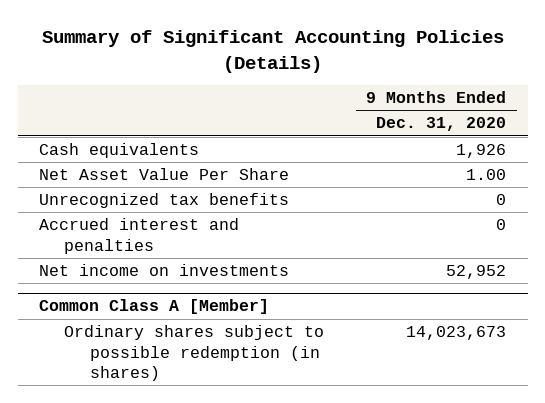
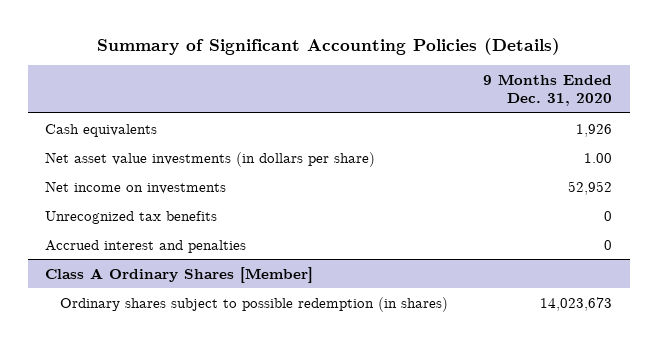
- Net Asset Value Per Share | 1.00
+ Net asset value investments (in dollars per share) | 1.00
moved up: Net income on investments | 52,952
- Common Class A [Member]
+ Class A Ordinary Shares [Member]

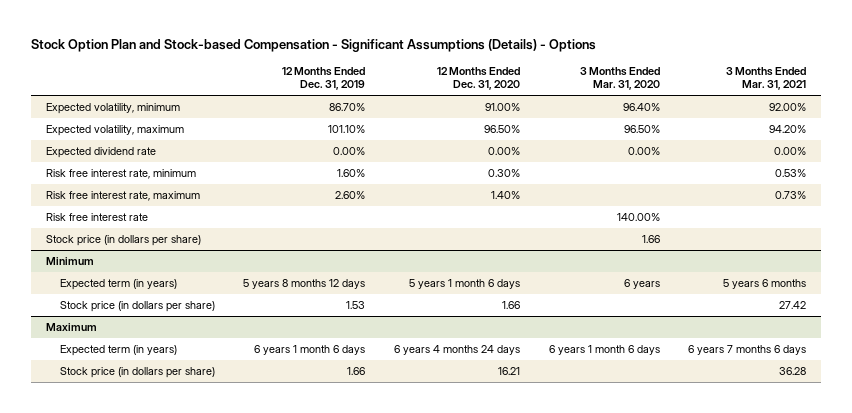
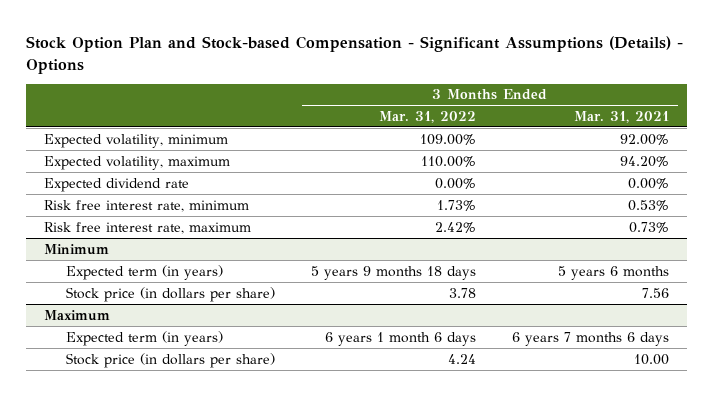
- | 12 Months Ended Dec. 31, 2019 | 12 Months Ended Dec. 31, 2020 | 3 Months Ended Mar. 31, 2020 | 3 Months Ended Mar. 31, 2021
+ | 3 Months Ended Mar. 31, 2022 | 3 Months Ended Mar. 31, 2021
- Risk free interest rate | | | 140.00% |
- Stock price (in dollars per share) | | | 1.66 |
@ Minimum
- Stock price (in dollars per share) | 1.53 | 1.66 | | 27.42
+ Stock price (in dollars per share) | 3.78 | 7.56
@ Maximum
- Stock price (in dollars per share) | 1.66 | 16.21 | | 36.28
+ Stock price (in dollars per share) | 4.24 | 10.00

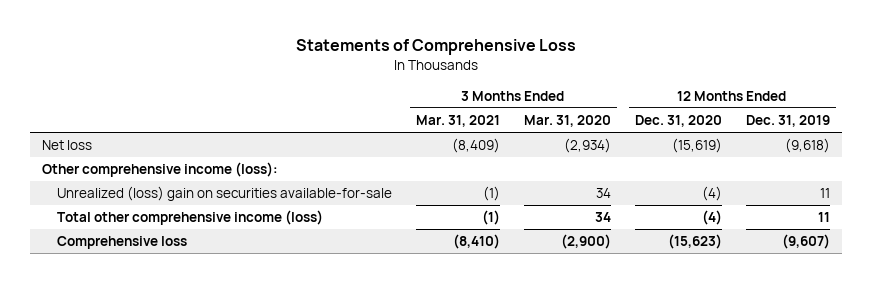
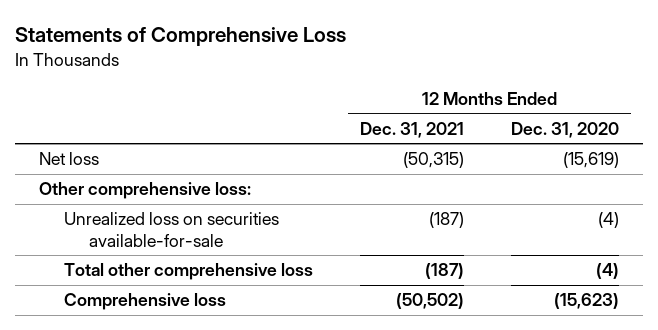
- | 3 Months Ended Mar. 31, 2021 | 3 Months Ended Mar. 31, 2020 | 12 Months Ended Dec. 31, 2020 | 12 Months Ended Dec. 31, 2019
+ | 12 Months Ended Dec. 31, 2021 | 12 Months Ended Dec. 31, 2020
- Other comprehensive income (loss):
- Unrealized (loss) gain on securities available-for-sale | (1) | 34 | (4) | 11
- Total other comprehensive income (loss) | (1) | 34 | (4) | 11
+ Other comprehensive loss:
+ Unrealized loss on securities available-for-sale | (187) | (4)
+ Total other comprehensive loss | (187) | (4)

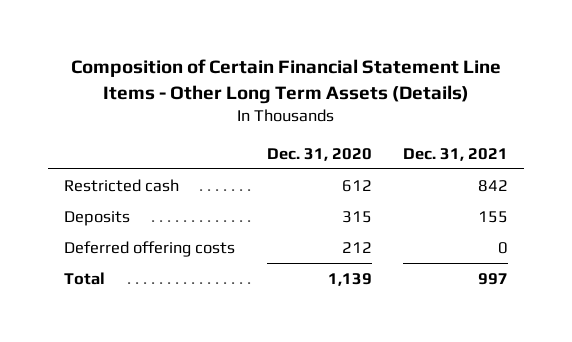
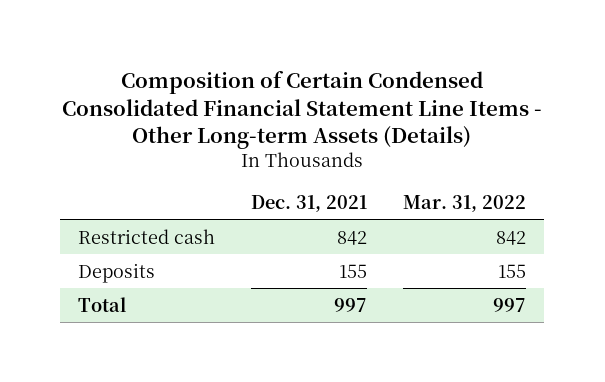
- Composition of Certain Financial Statement Line Items - Other Long Term Assets (Details)
+ Composition of Certain Condensed Consolidated Financial Statement Line Items - Other Long-term Assets (Details)
- | Dec. 31, 2020 | Dec. 31, 2021
+ | Dec. 31, 2021 | Mar. 31, 2022
- Deferred offering costs | 212 | 0

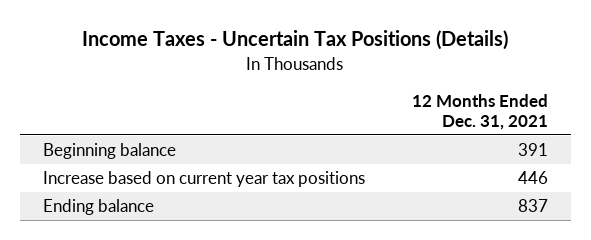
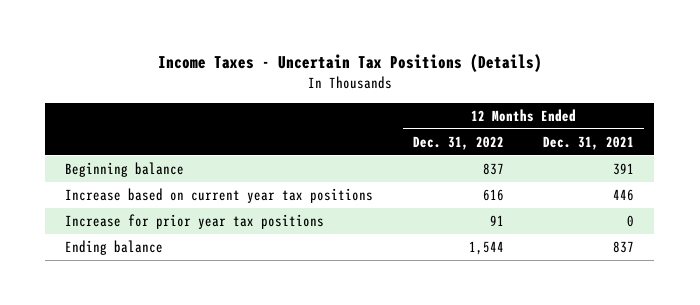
- | 12 Months Ended Dec. 31, 2021
+ | 12 Months Ended Dec. 31, 2022 | 12 Months Ended Dec. 31, 2021
+ Increase for prior year tax positions | 91 | 0

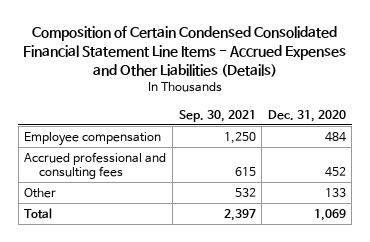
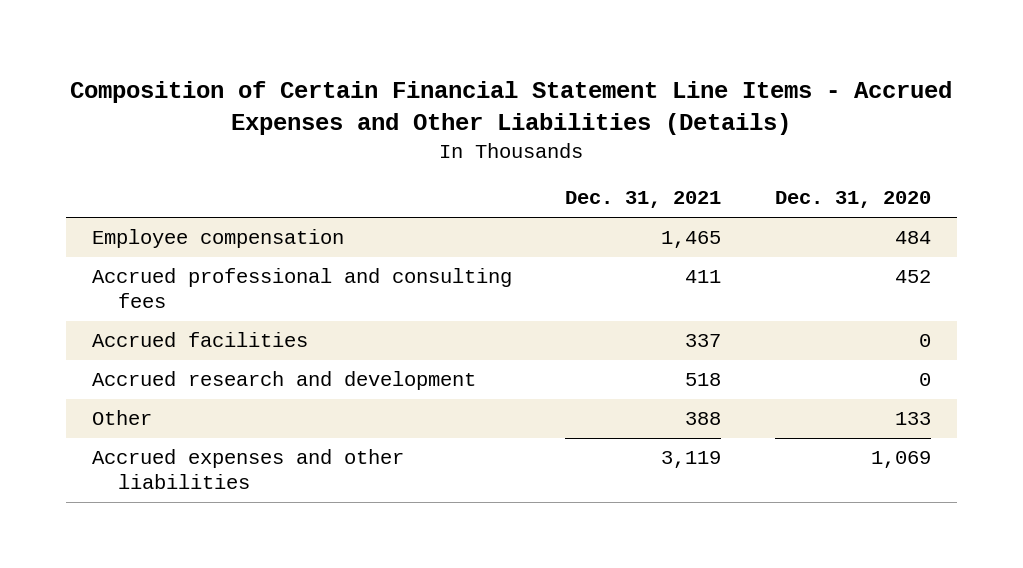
- Composition of Certain Condensed Consolidated Financial Statement Line Items - Accrued Expenses and Other Liabilities (Details)
+ Composition of Certain Financial Statement Line Items - Accrued Expenses and Other Liabilities (Details)
- | Sep. 30, 2021 | Dec. 31, 2020
+ | Dec. 31, 2021 | Dec. 31, 2020
+ Accrued facilities | 337 | 0
+ Accrued research and development | 518 | 0
- Total | 2,397 | 1,069
+ Accrued expenses and other liabilities | 3,119 | 1,069

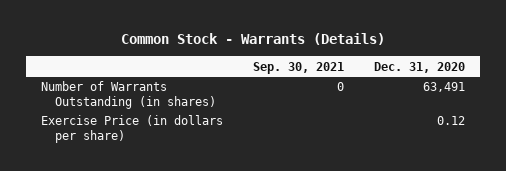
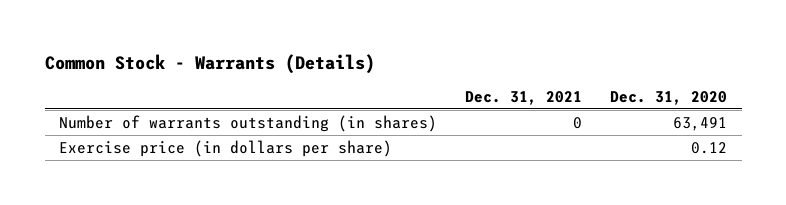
- | Sep. 30, 2021 | Dec. 31, 2020
+ | Dec. 31, 2021 | Dec. 31, 2020
- Number of Warrants Outstanding (in shares) | 0 | 63,491
- Exercise Price (in dollars per share) | | 0.12
+ Number of warrants outstanding (in shares) | 0 | 63,491
+ Exercise price (in dollars per share) | | 0.12

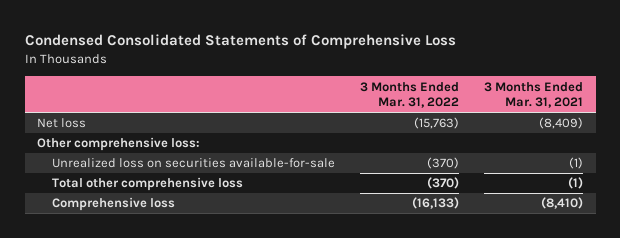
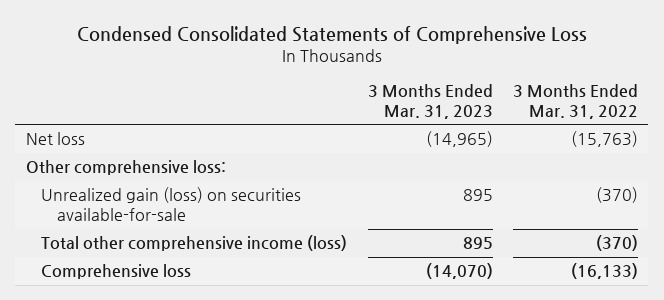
- | 3 Months Ended Mar. 31, 2022 | 3 Months Ended Mar. 31, 2021
+ | 3 Months Ended Mar. 31, 2023 | 3 Months Ended Mar. 31, 2022
- Unrealized loss on securities available-for-sale | (370) | (1)
- Total other comprehensive loss | (370) | (1)
+ Unrealized gain (loss) on securities available-for-sale | 895 | (370)
+ Total other comprehensive income (loss) | 895 | (370)

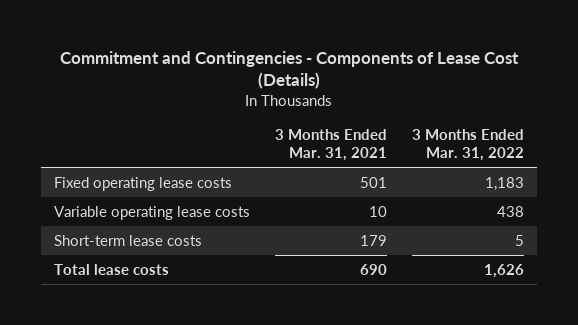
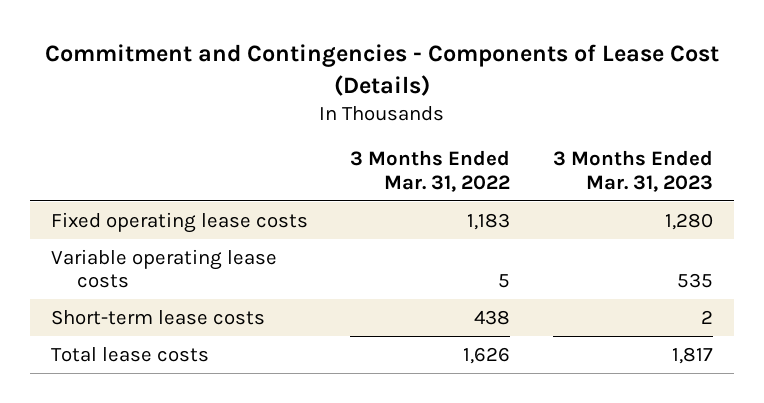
- | 3 Months Ended Mar. 31, 2021 | 3 Months Ended Mar. 31, 2022
+ | 3 Months Ended Mar. 31, 2022 | 3 Months Ended Mar. 31, 2023
- Variable operating lease costs | 10 | 438
- Short-term lease costs | 179 | 5
+ Variable operating lease costs | 5 | 535
+ Short-term lease costs | 438 | 2

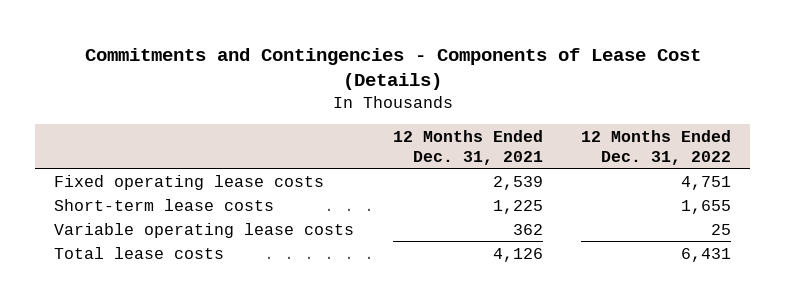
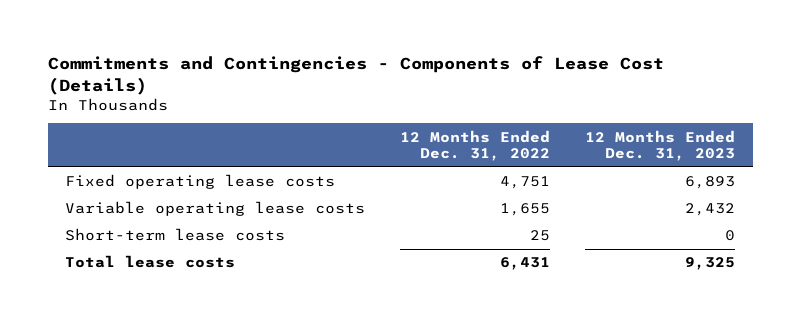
- | 12 Months Ended Dec. 31, 2021 | 12 Months Ended Dec. 31, 2022
+ | 12 Months Ended Dec. 31, 2022 | 12 Months Ended Dec. 31, 2023
- Short-term lease costs | 1,225 | 1,655
- Variable operating lease costs | 362 | 25
+ Variable operating lease costs | 1,655 | 2,432
+ Short-term lease costs | 25 | 0

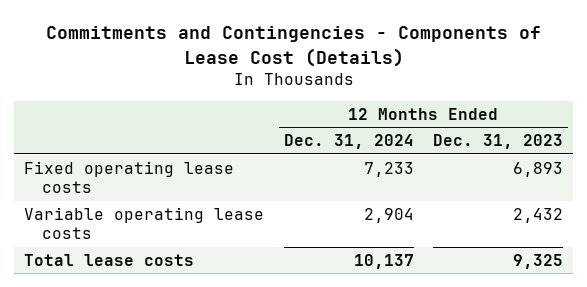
- | 12 Months Ended Dec. 31, 2022 | 12 Months Ended Dec. 31, 2023
+ | 12 Months Ended Dec. 31, 2024 | 12 Months Ended Dec. 31, 2023
- Short-term lease costs | 25 | 0

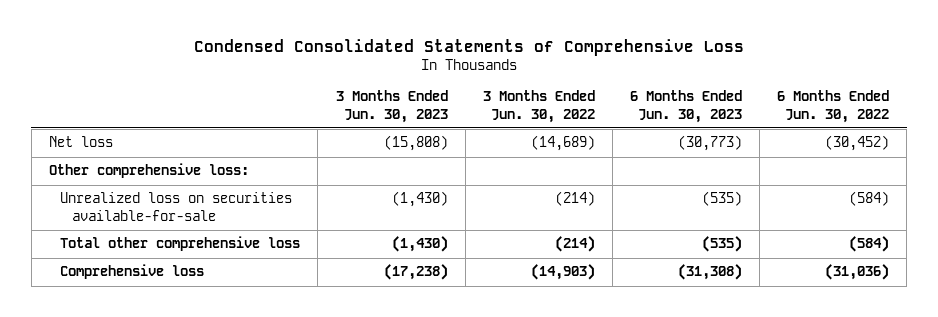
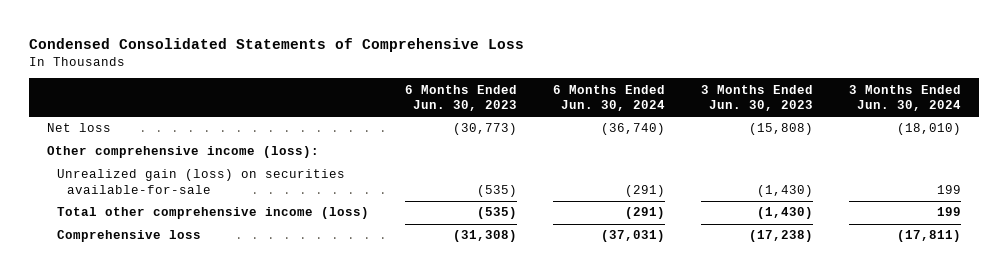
- | 3 Months Ended Jun. 30, 2023 | 3 Months Ended Jun. 30, 2022 | 6 Months Ended Jun. 30, 2023 | 6 Months Ended Jun. 30, 2022
+ | 6 Months Ended Jun. 30, 2023 | 6 Months Ended Jun. 30, 2024 | 3 Months Ended Jun. 30, 2023 | 3 Months Ended Jun. 30, 2024
- Other comprehensive loss:
- Unrealized loss on securities available-for-sale | (1,430) | (214) | (535) | (584)
- Total other comprehensive loss | (1,430) | (214) | (535) | (584)
+ Other comprehensive income (loss):
+ Unrealized gain (loss) on securities available-for-sale | (535) | (291) | (1,430) | 199
+ Total other comprehensive income (loss) | (535) | (291) | (1,430) | 199

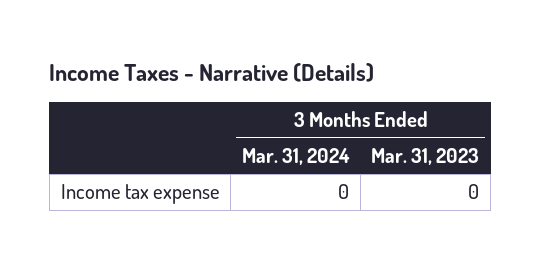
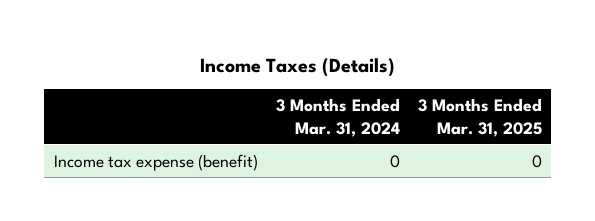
- Income Taxes - Narrative (Details)
+ Income Taxes (Details)
- | 3 Months Ended Mar. 31, 2024 | 3 Months Ended Mar. 31, 2023
+ | 3 Months Ended Mar. 31, 2024 | 3 Months Ended Mar. 31, 2025
- Income tax expense | 0 | 0
+ Income tax expense (benefit) | 0 | 0

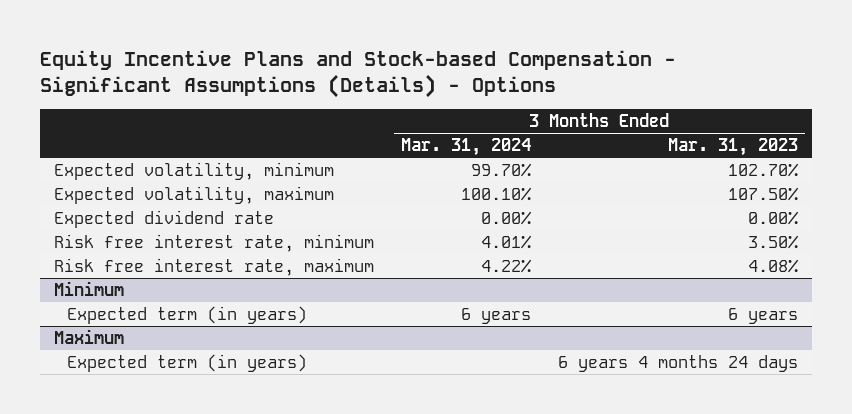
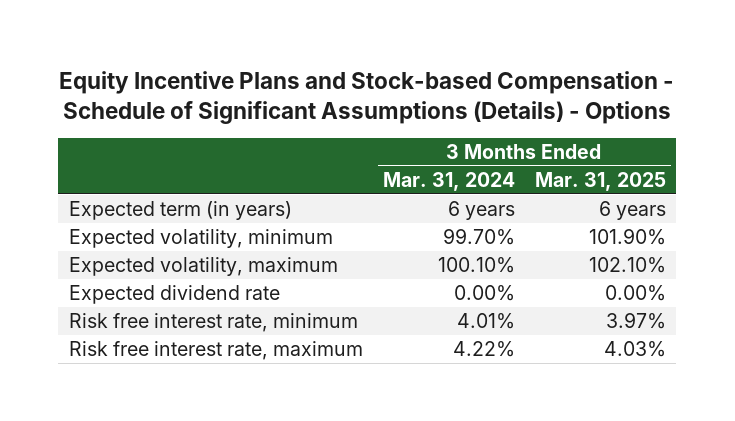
- Equity Incentive Plans and Stock-based Compensation - Significant Assumptions (Details) - Options
+ Equity Incentive Plans and Stock-based Compensation - Schedule of Significant Assumptions (Details) - Options
- | 3 Months Ended Mar. 31, 2024 | 3 Months Ended Mar. 31, 2023
+ | 3 Months Ended Mar. 31, 2024 | 3 Months Ended Mar. 31, 2025
+ Expected term (in years) | 6 years | 6 years
- Minimum
- Expected term (in years) | 6 years | 6 years
- Maximum
- Expected term (in years) | | 6 years 4 months 24 days

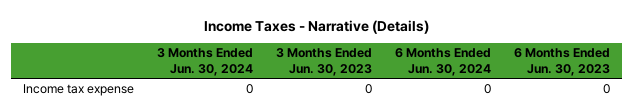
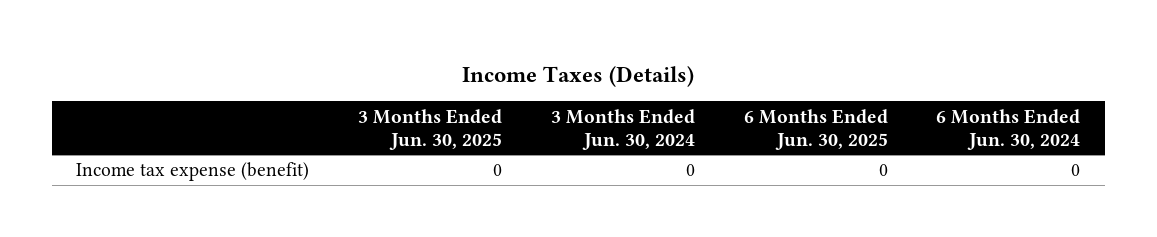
- Income Taxes - Narrative (Details)
+ Income Taxes (Details)
- | 3 Months Ended Jun. 30, 2024 | 3 Months Ended Jun. 30, 2023 | 6 Months Ended Jun. 30, 2024 | 6 Months Ended Jun. 30, 2023
+ | 3 Months Ended Jun. 30, 2025 | 3 Months Ended Jun. 30, 2024 | 6 Months Ended Jun. 30, 2025 | 6 Months Ended Jun. 30, 2024
- Income tax expense | 0 | 0 | 0 | 0
+ Income tax expense (benefit) | 0 | 0 | 0 | 0

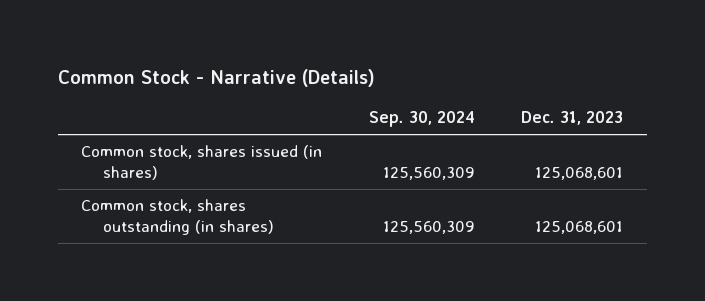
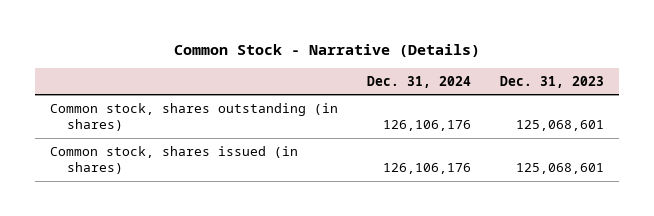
- | Sep. 30, 2024 | Dec. 31, 2023
+ | Dec. 31, 2024 | Dec. 31, 2023
moved down: Common stock, shares issued (in shares) | 126,106,176 | 125,068,601

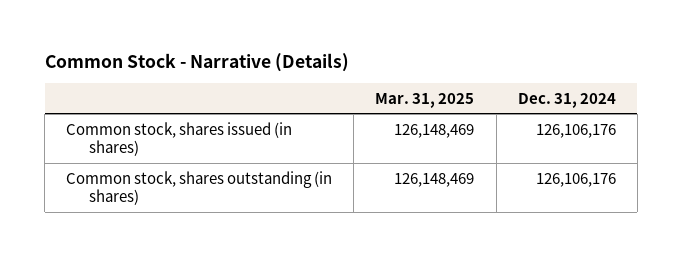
- | Dec. 31, 2024 | Dec. 31, 2023
+ | Mar. 31, 2025 | Dec. 31, 2024
moved down: Common stock, shares outstanding (in shares) | 126,148,469 | 126,106,176

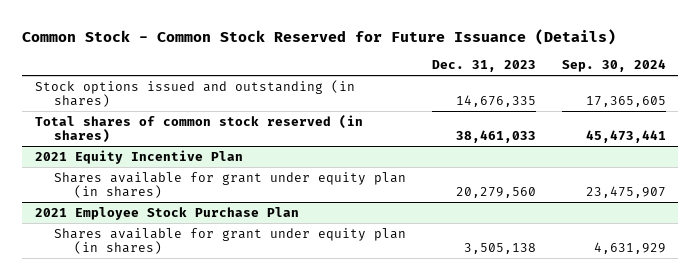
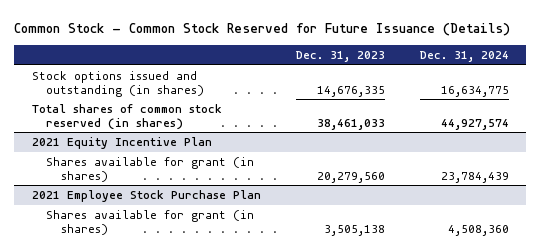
- | Dec. 31, 2023 | Sep. 30, 2024
+ | Dec. 31, 2023 | Dec. 31, 2024
@ 2021 Equity Incentive Plan
- Shares available for grant under equity plan (in shares) | 20,279,560 | 23,475,907
+ Shares available for grant (in shares) | 20,279,560 | 23,784,439
@ 2021 Employee Stock Purchase Plan
- Shares available for grant under equity plan (in shares) | 3,505,138 | 4,631,929
+ Shares available for grant (in shares) | 3,505,138 | 4,508,360

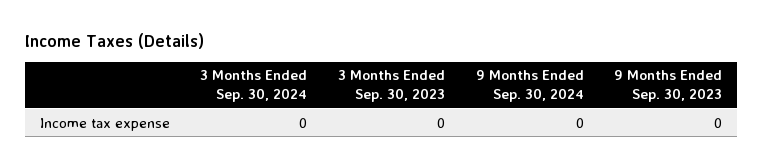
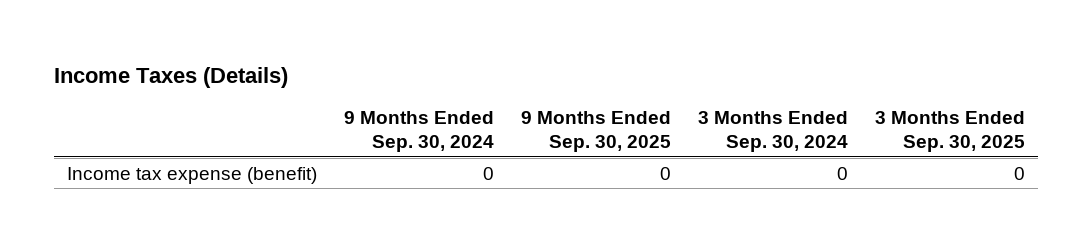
- | 3 Months Ended Sep. 30, 2024 | 3 Months Ended Sep. 30, 2023 | 9 Months Ended Sep. 30, 2024 | 9 Months Ended Sep. 30, 2023
+ | 9 Months Ended Sep. 30, 2024 | 9 Months Ended Sep. 30, 2025 | 3 Months Ended Sep. 30, 2024 | 3 Months Ended Sep. 30, 2025
- Income tax expense | 0 | 0 | 0 | 0
+ Income tax expense (benefit) | 0 | 0 | 0 | 0

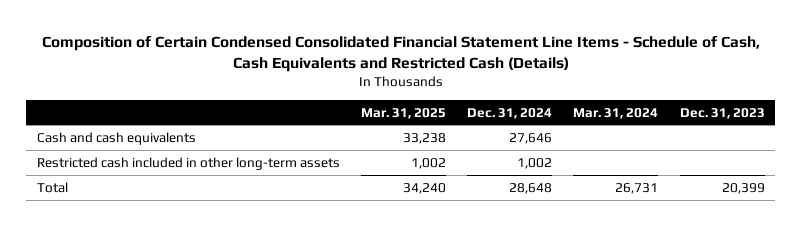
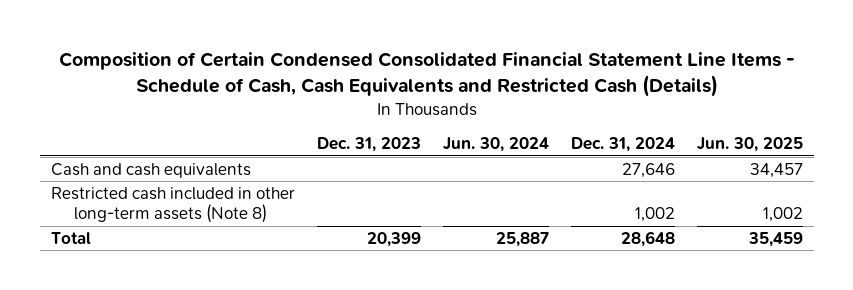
- | Mar. 31, 2025 | Dec. 31, 2024 | Mar. 31, 2024 | Dec. 31, 2023
+ | Dec. 31, 2023 | Jun. 30, 2024 | Dec. 31, 2024 | Jun. 30, 2025
- Restricted cash included in other long-term assets | 1,002 | 1,002 | |
+ Restricted cash included in other long-term assets (Note 8) | | | 1,002 | 1,002

